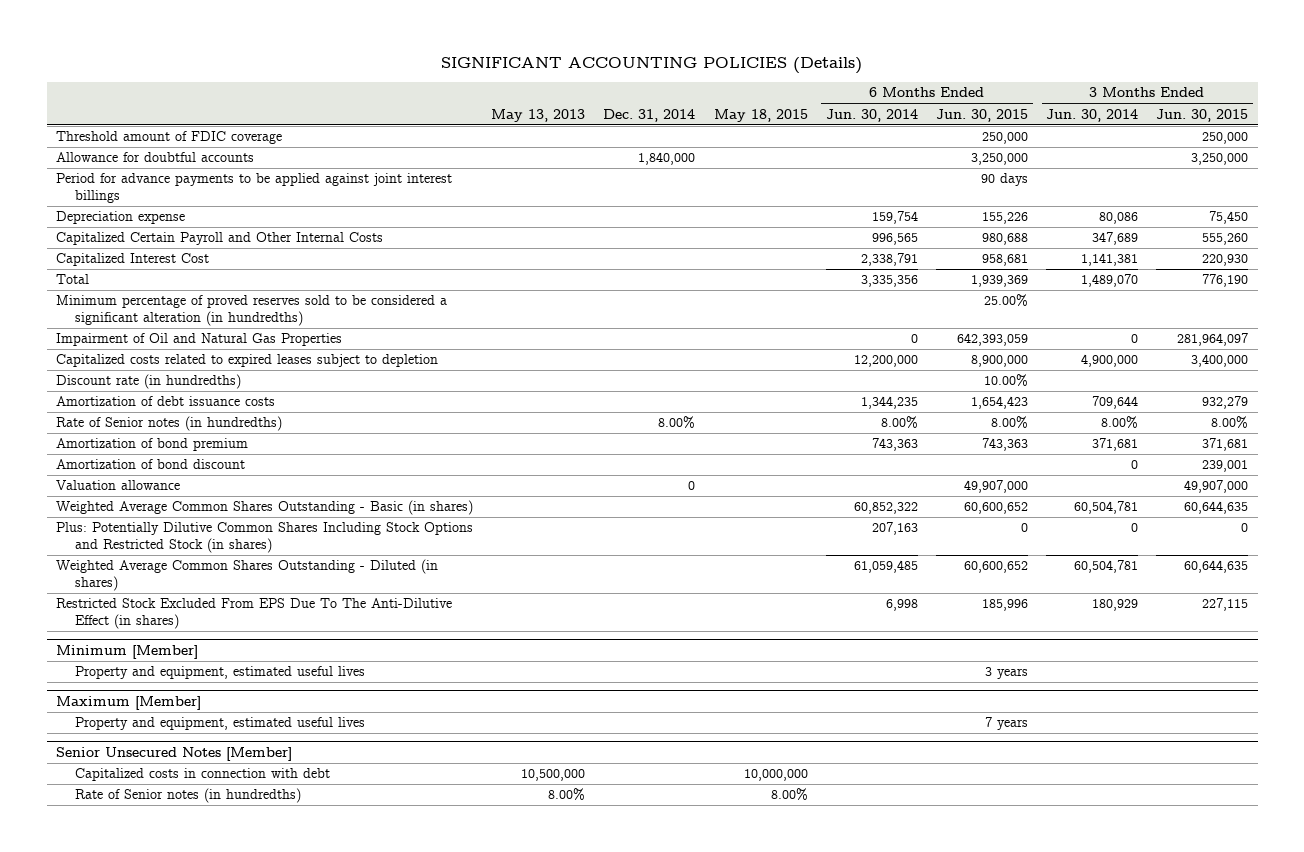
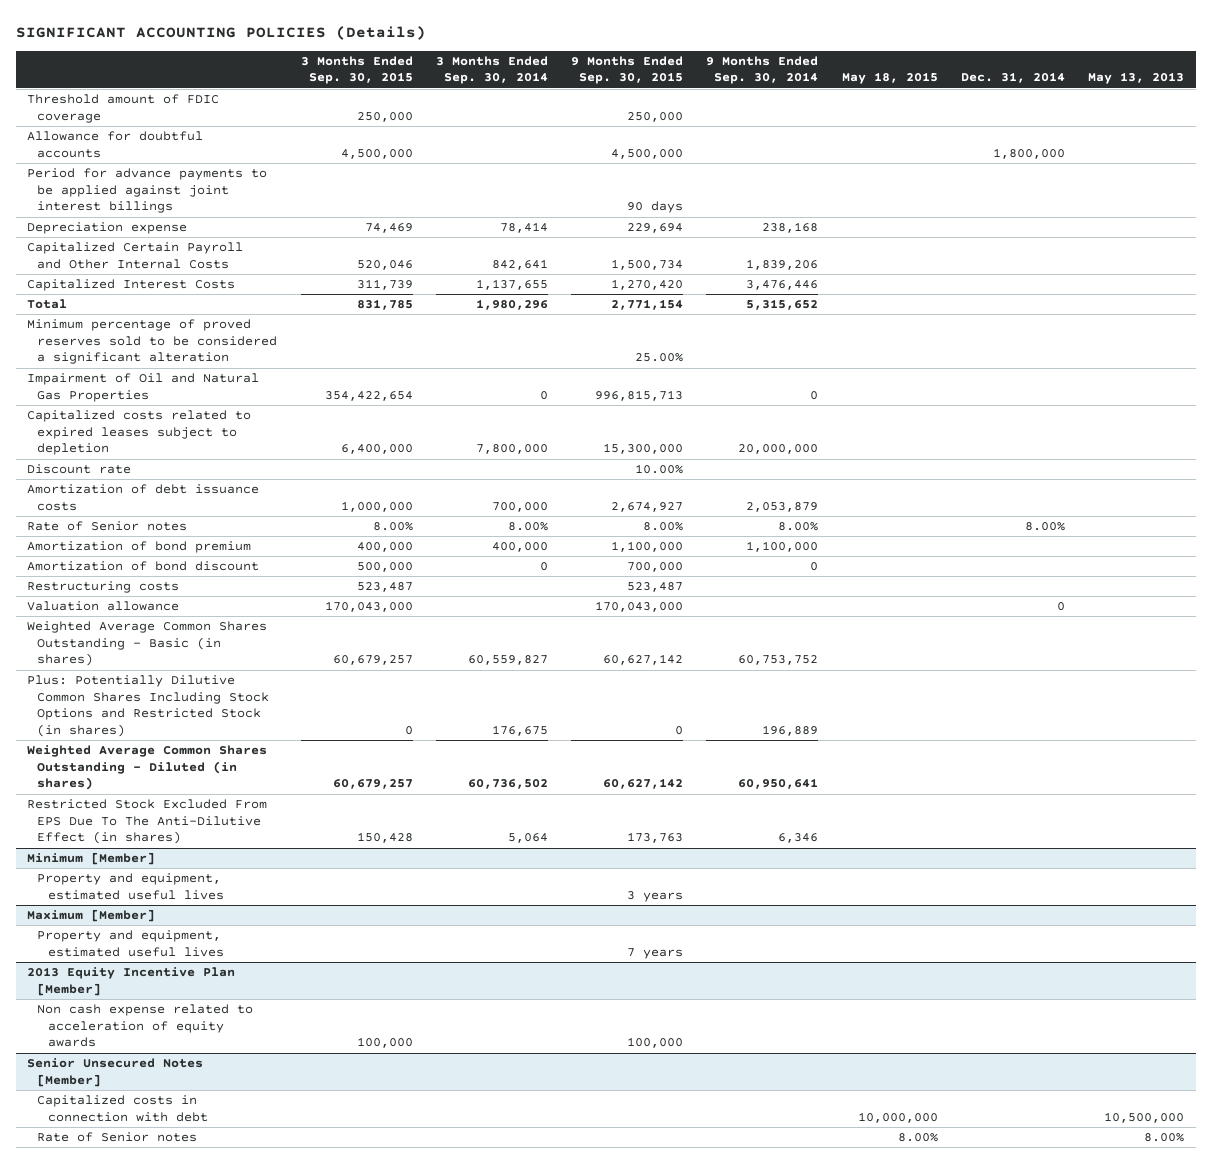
- | May 13, 2013 | Dec. 31, 2014 | May 18, 2015 | 6 Months Ended Jun. 30, 2014 | 6 Months Ended Jun. 30, 2015 | 3 Months Ended Jun. 30, 2014 | 3 Months Ended Jun. 30, 2015
+ | 3 Months Ended Sep. 30, 2015 | 3 Months Ended Sep. 30, 2014 | 9 Months Ended Sep. 30, 2015 | 9 Months Ended Sep. 30, 2014 | May 18, 2015 | Dec. 31, 2014 | May 13, 2013
- Allowance for doubtful accounts | | 1,840,000 | | | 3,250,000 | | 3,250,000
+ Allowance for doubtful accounts | 4,500,000 | | 4,500,000 | | | 1,800,000 |
- Capitalized Interest Cost | | | | 2,338,791 | 958,681 | 1,141,381 | 220,930
+ Capitalized Interest Costs | 311,739 | 1,137,655 | 1,270,420 | 3,476,446 | | |
- Minimum percentage of proved reserves sold to be considered a significant alteration (in hundredths) | | | | | 25.00% | |
+ Minimum percentage of proved reserves sold to be considered a significant alteration | | | 25.00% | | | |
- Discount rate (in hundredths) | | | | | 10.00% | |
+ Discount rate | | | 10.00% | | | |
- Rate of Senior notes (in hundredths) | | 8.00% | | 8.00% | 8.00% | 8.00% | 8.00%
+ Rate of Senior notes | 8.00% | 8.00% | 8.00% | 8.00% | | 8.00% |
+ Restructuring costs | 523,487 | | 523,487 | | | |
+ 2013 Equity Incentive Plan [Member]
+ Non cash expense related to acceleration of equity awards | 100,000 | | 100,000 | | | |
@ Senior Unsecured Notes [Member]
- Rate of Senior notes (in hundredths) | 8.00% | | 8.00% | | | |
+ Rate of Senior notes | | | | | 8.00% | | 8.00%

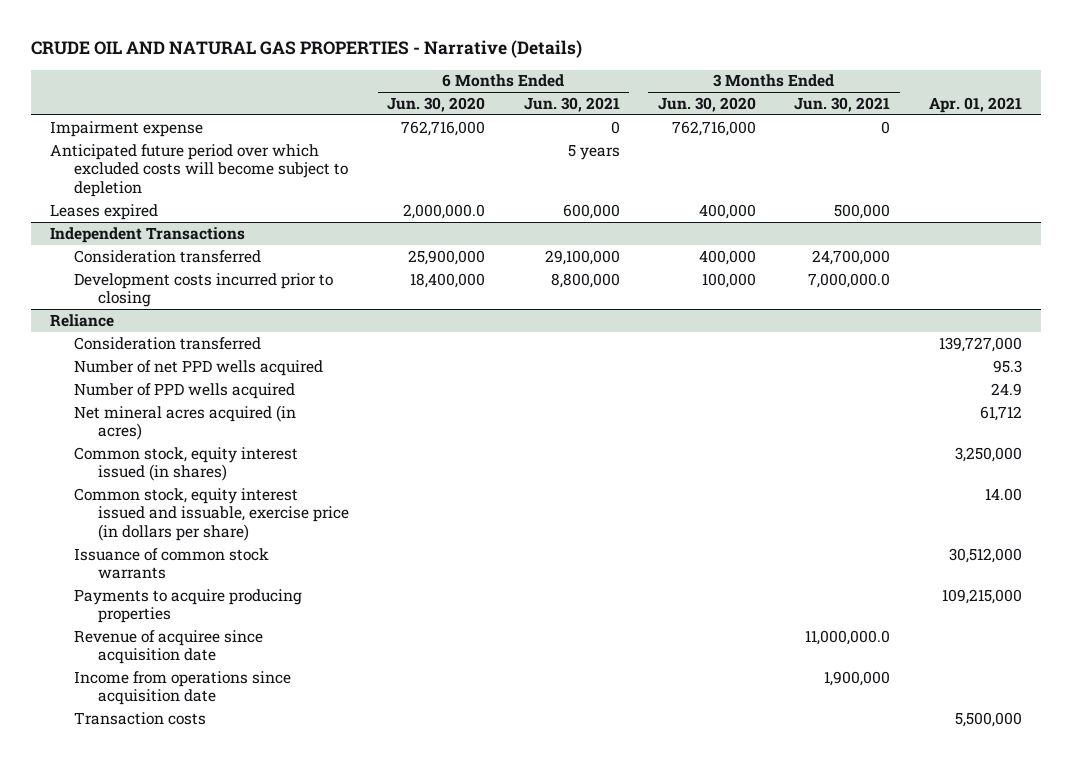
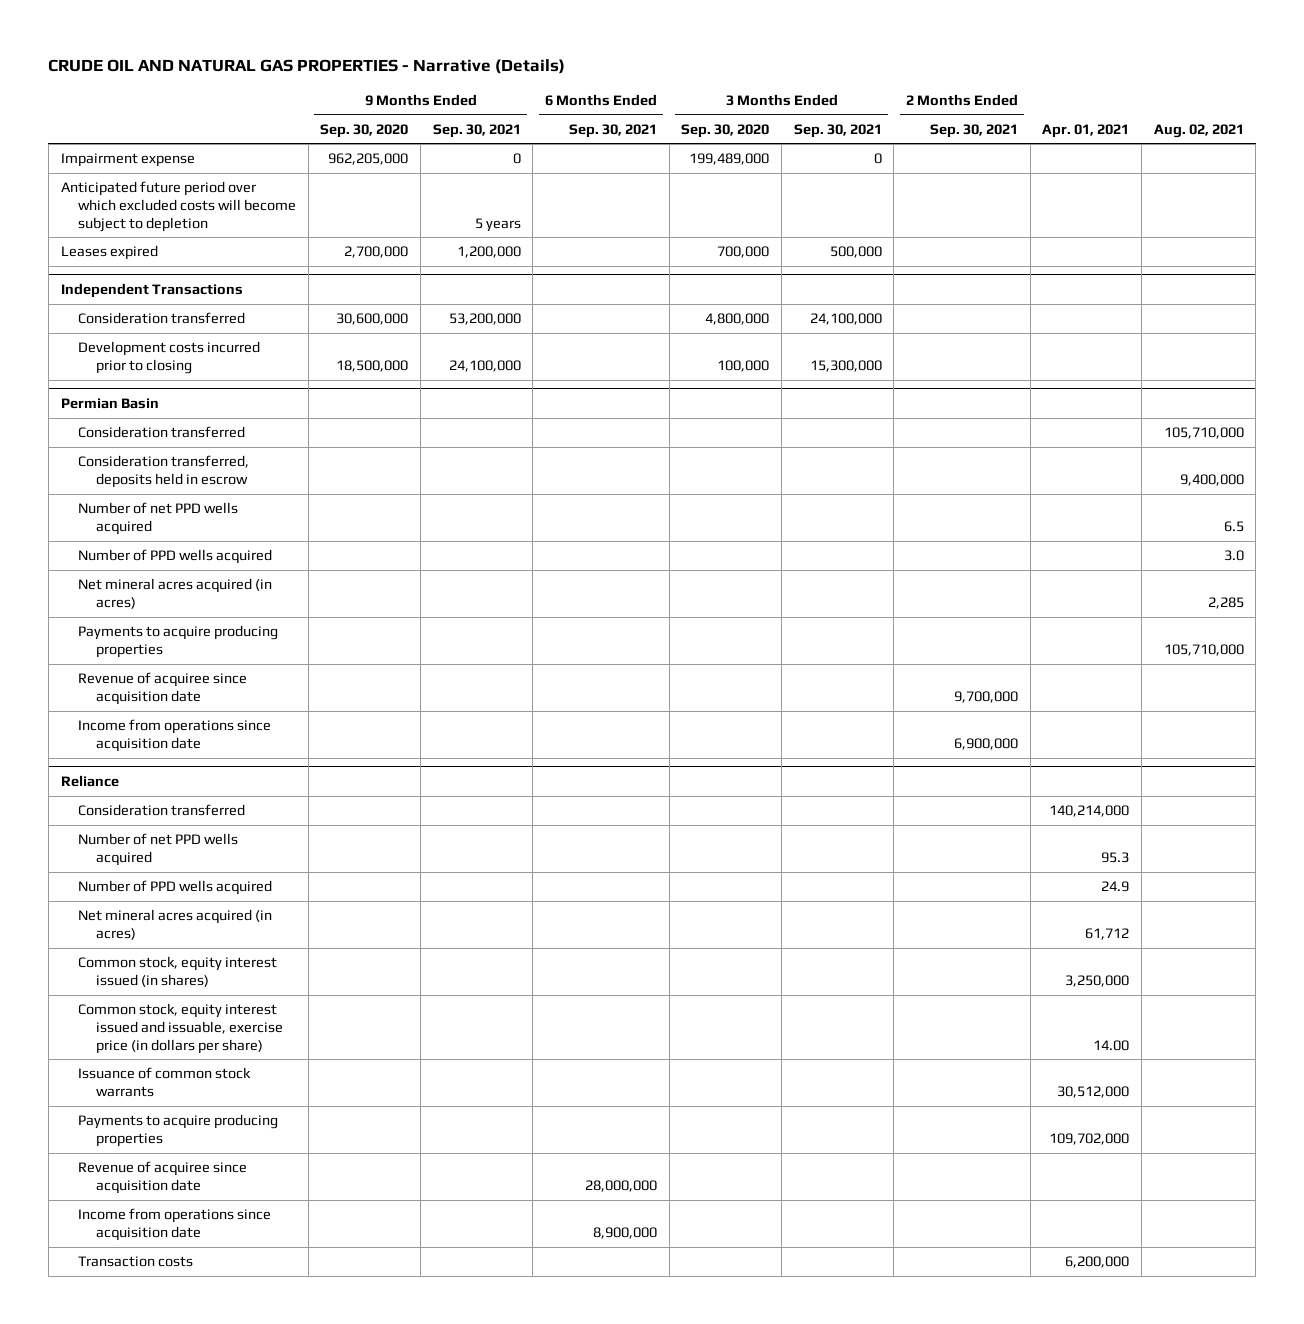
- | 6 Months Ended Jun. 30, 2020 | 6 Months Ended Jun. 30, 2021 | 3 Months Ended Jun. 30, 2020 | 3 Months Ended Jun. 30, 2021 | Apr. 01, 2021
+ | 9 Months Ended Sep. 30, 2020 | 9 Months Ended Sep. 30, 2021 | 6 Months Ended Sep. 30, 2021 | 3 Months Ended Sep. 30, 2020 | 3 Months Ended Sep. 30, 2021 | 2 Months Ended Sep. 30, 2021 | Apr. 01, 2021 | Aug. 02, 2021
+ Permian Basin
+ Consideration transferred | | | | | | | | 105,710,000
+ Consideration transferred, deposits held in escrow | | | | | | | | 9,400,000
+ Number of net PPD wells acquired | | | | | | | | 6.5
+ Number of PPD wells acquired | | | | | | | | 3.0
+ Net mineral acres acquired (in acres) | | | | | | | | 2,285
+ Payments to acquire producing properties | | | | | | | | 105,710,000
+ Revenue of acquiree since acquisition date | | | | | | 9,700,000 | |
+ Income from operations since acquisition date | | | | | | 6,900,000 | |
@ Reliance
- Consideration transferred | | | | | 139,727,000
+ Consideration transferred | | | | | | | 140,214,000 |
- Payments to acquire producing properties | | | | | 109,215,000
+ Payments to acquire producing properties | | | | | | | 109,702,000 |
- Transaction costs | | | | | 5,500,000
+ Transaction costs | | | | | | | 6,200,000 |

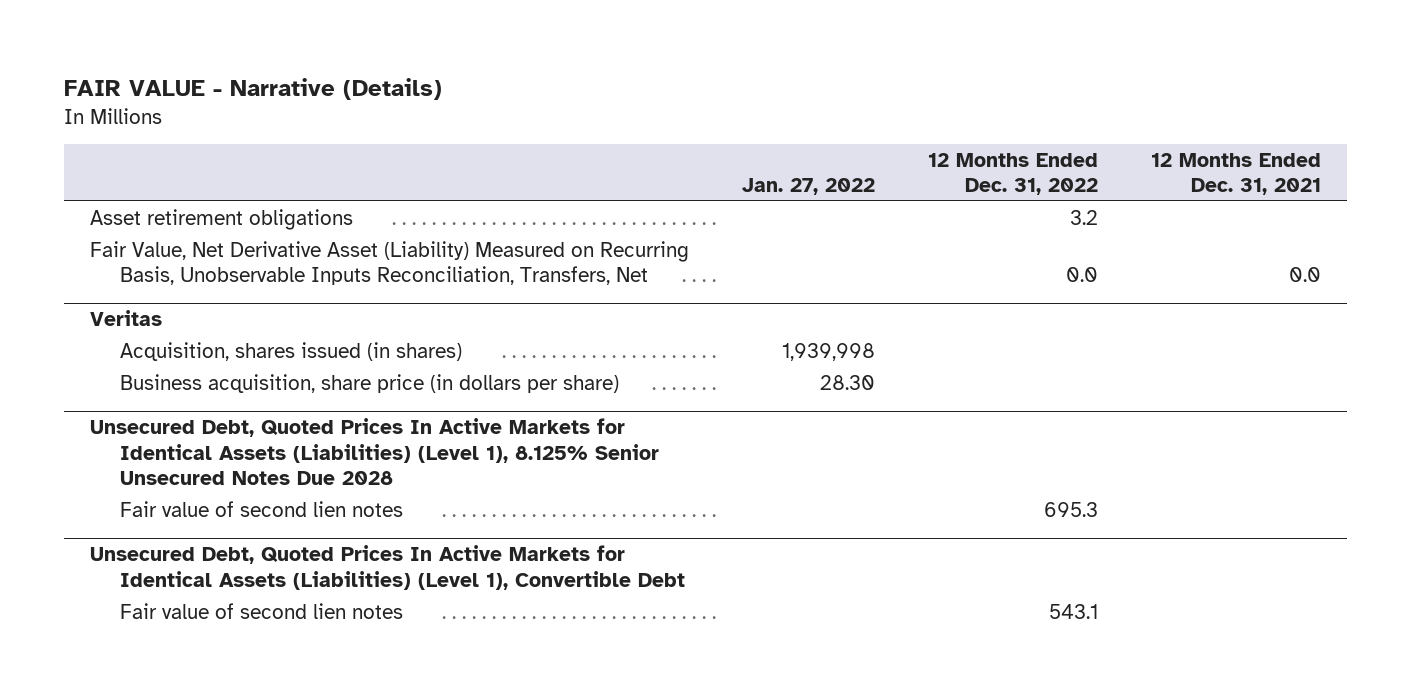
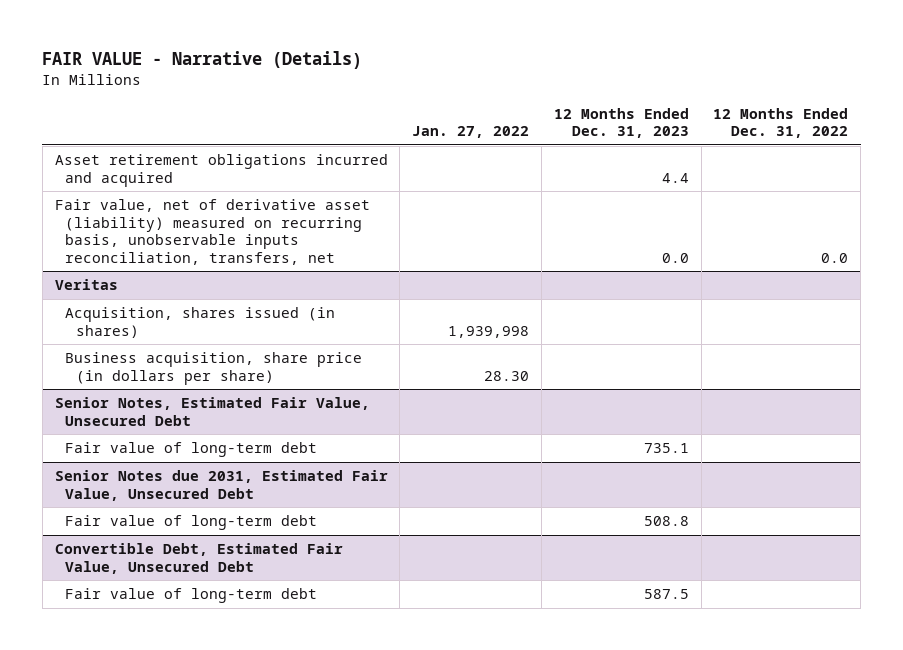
- | Jan. 27, 2022 | 12 Months Ended Dec. 31, 2022 | 12 Months Ended Dec. 31, 2021
+ | Jan. 27, 2022 | 12 Months Ended Dec. 31, 2023 | 12 Months Ended Dec. 31, 2022
- Asset retirement obligations | | 3.2 |
- Fair Value, Net Derivative Asset (Liability) Measured on Recurring Basis, Unobservable Inputs Reconciliation, Transfers, Net | | 0.0 | 0.0
+ Asset retirement obligations incurred and acquired | | 4.4 |
+ Fair value, net of derivative asset (liability) measured on recurring basis, unobservable inputs reconciliation, transfers, net | | 0.0 | 0.0
- Unsecured Debt, Quoted Prices In Active Markets for Identical Assets (Liabilities) (Level 1), 8.125% Senior Unsecured Notes Due 2028
- Fair value of second lien notes | | 695.3 |
- Unsecured Debt, Quoted Prices In Active Markets for Identical Assets (Liabilities) (Level 1), Convertible Debt
- Fair value of second lien notes | | 543.1 |
+ Senior Notes, Estimated Fair Value, Unsecured Debt
+ Fair value of long-term debt | | 735.1 |
+ Senior Notes due 2031, Estimated Fair Value, Unsecured Debt
+ Fair value of long-term debt | | 508.8 |
+ Convertible Debt, Estimated Fair Value, Unsecured Debt
+ Fair value of long-term debt | | 587.5 |

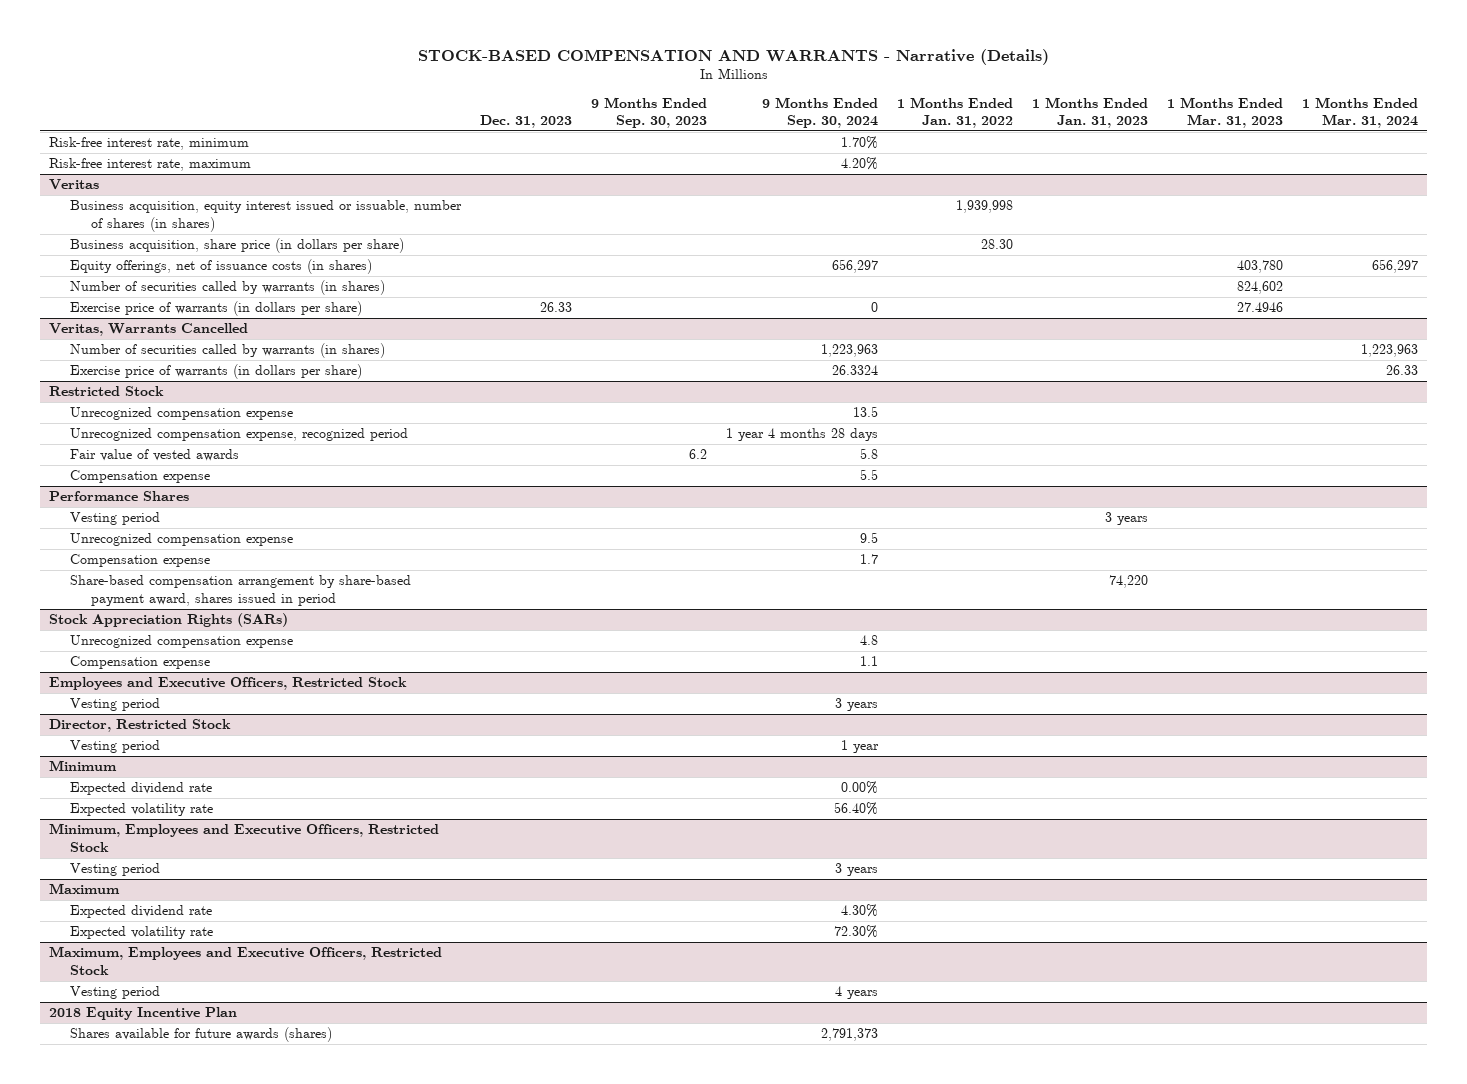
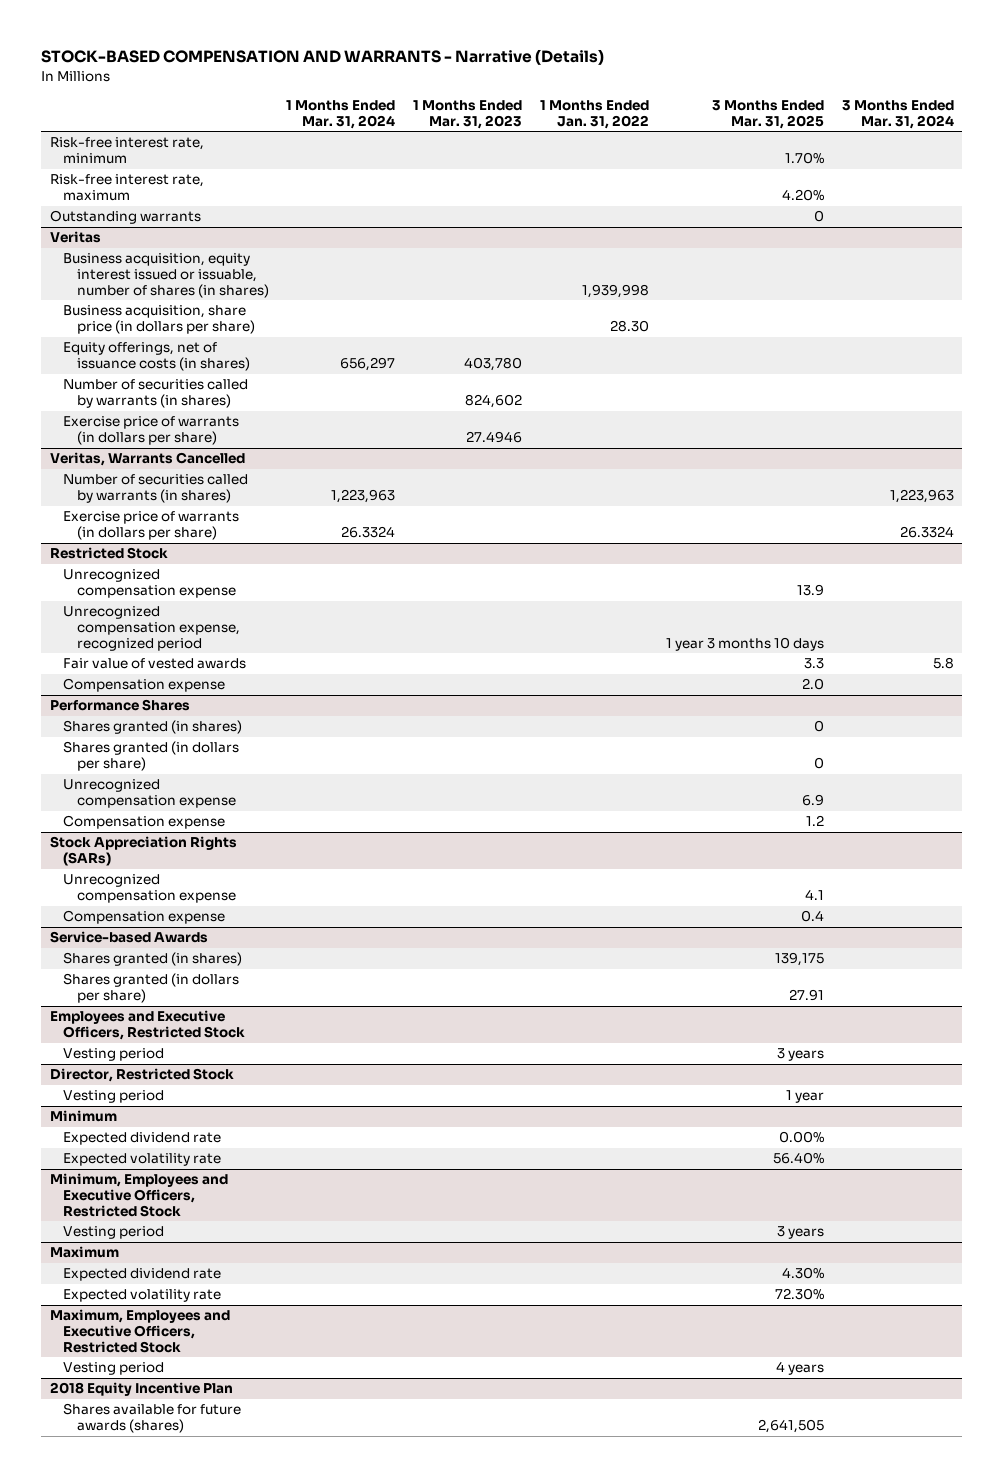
- | Dec. 31, 2023 | 9 Months Ended Sep. 30, 2023 | 9 Months Ended Sep. 30, 2024 | 1 Months Ended Jan. 31, 2022 | 1 Months Ended Jan. 31, 2023 | 1 Months Ended Mar. 31, 2023 | 1 Months Ended Mar. 31, 2024
+ | 1 Months Ended Mar. 31, 2024 | 1 Months Ended Mar. 31, 2023 | 1 Months Ended Jan. 31, 2022 | 3 Months Ended Mar. 31, 2025 | 3 Months Ended Mar. 31, 2024
+ Outstanding warrants | | | | 0 |
@ Veritas, Warrants Cancelled
- Exercise price of warrants (in dollars per share) | | | 26.3324 | | | | 26.33
+ Exercise price of warrants (in dollars per share) | 26.3324 | | | | 26.3324
@ Performance Shares
- Vesting period | | | | | 3 years | |
+ Shares granted (in shares) | | | | 0 |
+ Shares granted (in dollars per share) | | | | 0 |
- Share-based compensation arrangement by share-based payment award, shares issued in period | | | | | 74,220 | |
+ Service-based Awards
+ Shares granted (in shares) | | | | 139,175 |
+ Shares granted (in dollars per share) | | | | 27.91 |

